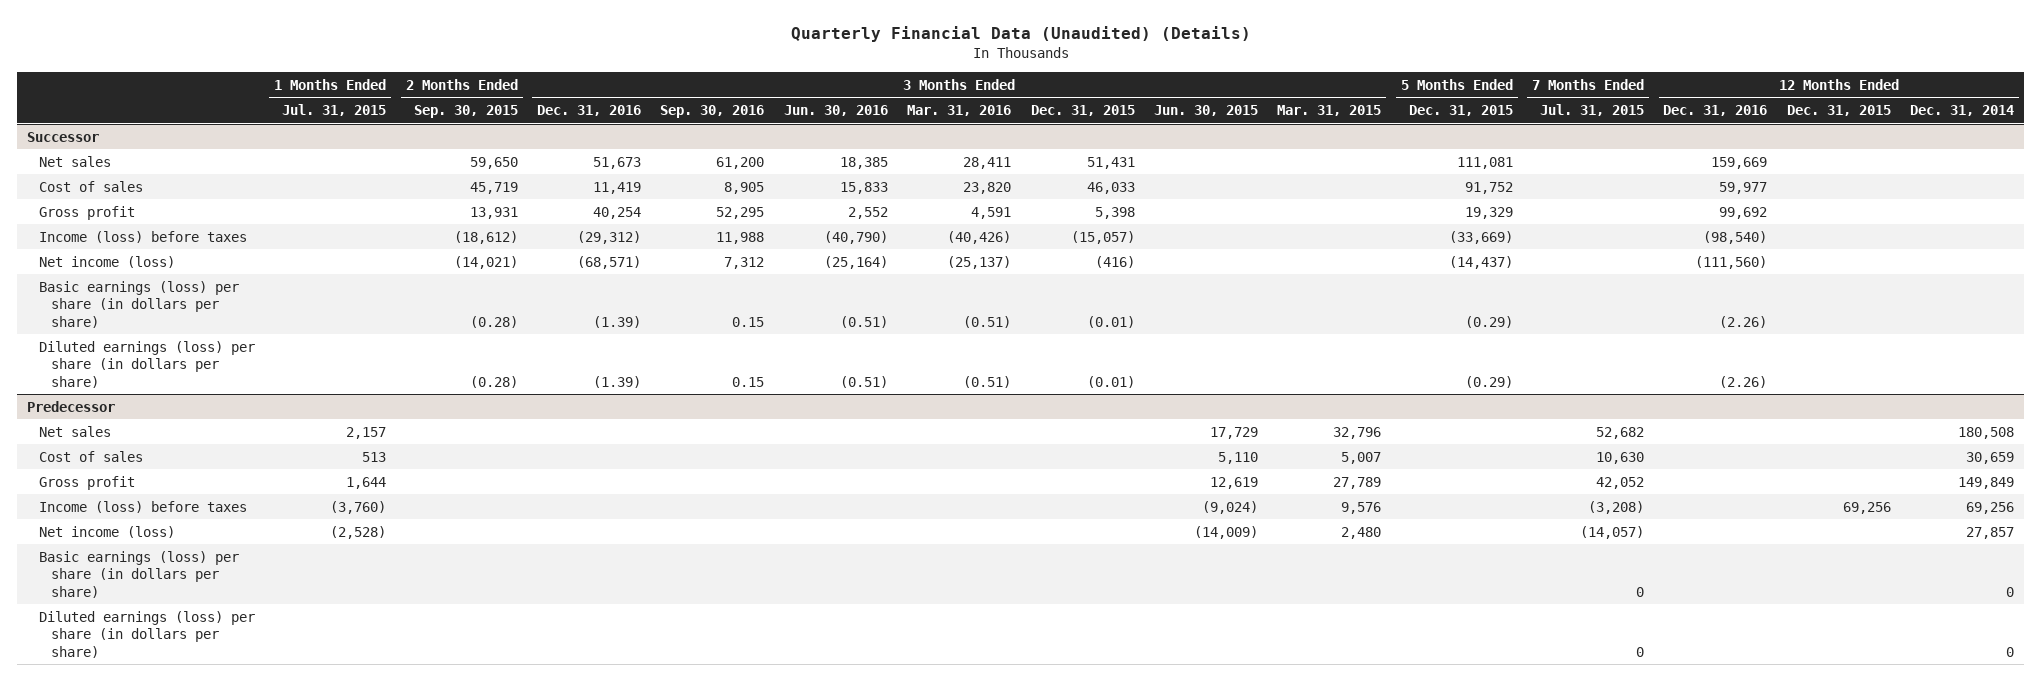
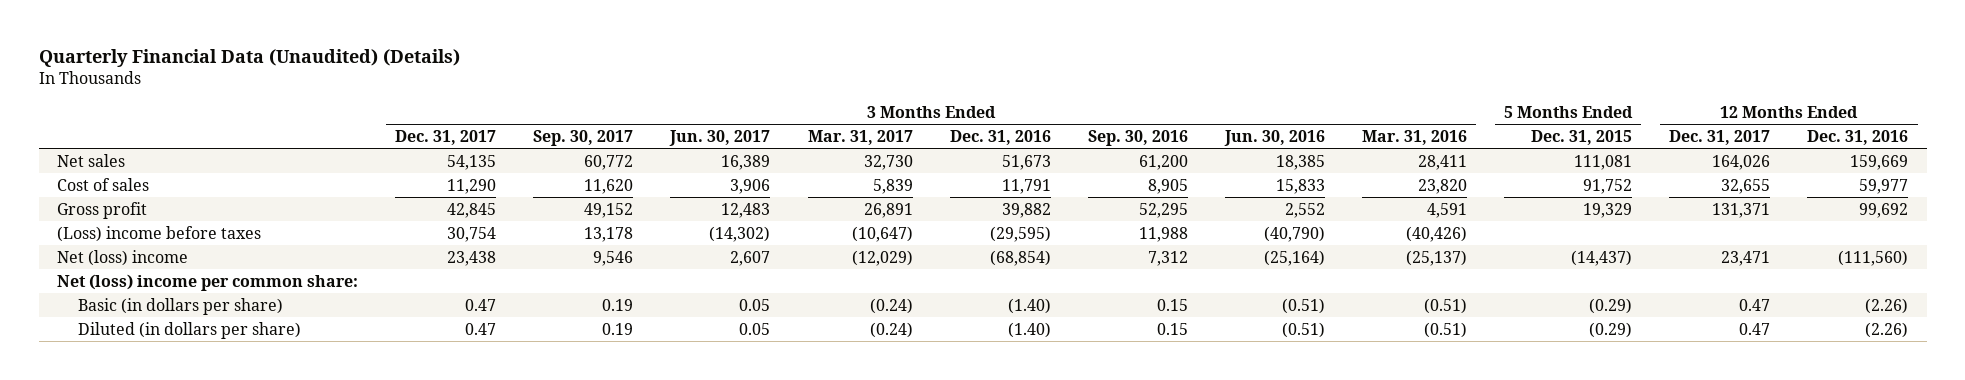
- | 1 Months Ended Jul. 31, 2015 | 2 Months Ended Sep. 30, 2015 | 3 Months Ended Dec. 31, 2016 | 3 Months Ended Sep. 30, 2016 | 3 Months Ended Jun. 30, 2016 | 3 Months Ended Mar. 31, 2016 | 3 Months Ended Dec. 31, 2015 | 3 Months Ended Jun. 30, 2015 | 3 Months Ended Mar. 31, 2015 | 5 Months Ended Dec. 31, 2015 | 7 Months Ended Jul. 31, 2015 | 12 Months Ended Dec. 31, 2016 | 12 Months Ended Dec. 31, 2015 | 12 Months Ended Dec. 31, 2014
+ | 3 Months Ended Dec. 31, 2017 | 3 Months Ended Sep. 30, 2017 | 3 Months Ended Jun. 30, 2017 | 3 Months Ended Mar. 31, 2017 | 3 Months Ended Dec. 31, 2016 | 3 Months Ended Sep. 30, 2016 | 3 Months Ended Jun. 30, 2016 | 3 Months Ended Mar. 31, 2016 | 5 Months Ended Dec. 31, 2015 | 12 Months Ended Dec. 31, 2017 | 12 Months Ended Dec. 31, 2016
- Successor
- Cost of sales | | 45,719 | 11,419 | 8,905 | 15,833 | 23,820 | 46,033 | | | 91,752 | | 59,977 | |
- Gross profit | | 13,931 | 40,254 | 52,295 | 2,552 | 4,591 | 5,398 | | | 19,329 | | 99,692 | |
- Income (loss) before taxes | | (18,612) | (29,312) | 11,988 | (40,790) | (40,426) | (15,057) | | | (33,669) | | (98,540) | |
- Net income (loss) | | (14,021) | (68,571) | 7,312 | (25,164) | (25,137) | (416) | | | (14,437) | | (111,560) | |
- Basic earnings (loss) per share (in dollars per share) | | (0.28) | (1.39) | 0.15 | (0.51) | (0.51) | (0.01) | | | (0.29) | | (2.26) | |
- Diluted earnings (loss) per share (in dollars per share) | | (0.28) | (1.39) | 0.15 | (0.51) | (0.51) | (0.01) | | | (0.29) | | (2.26) | |
- Predecessor
- Net sales | 2,157 | | | | | | | 17,729 | 32,796 | | 52,682 | | | 180,508
- Cost of sales | 513 | | | | | | | 5,110 | 5,007 | | 10,630 | | | 30,659
- Gross profit | 1,644 | | | | | | | 12,619 | 27,789 | | 42,052 | | | 149,849
- Income (loss) before taxes | (3,760) | | | | | | | (9,024) | 9,576 | | (3,208) | | 69,256 | 69,256
- Net income (loss) | (2,528) | | | | | | | (14,009) | 2,480 | | (14,057) | | | 27,857
- Basic earnings (loss) per share (in dollars per share) | | | | | | | | | | | 0 | | | 0
- Diluted earnings (loss) per share (in dollars per share) | | | | | | | | | | | 0 | | | 0
+ Cost of sales | 11,290 | 11,620 | 3,906 | 5,839 | 11,791 | 8,905 | 15,833 | 23,820 | 91,752 | 32,655 | 59,977
+ Gross profit | 42,845 | 49,152 | 12,483 | 26,891 | 39,882 | 52,295 | 2,552 | 4,591 | 19,329 | 131,371 | 99,692
+ (Loss) income before taxes | 30,754 | 13,178 | (14,302) | (10,647) | (29,595) | 11,988 | (40,790) | (40,426) | | |
+ Net (loss) income | 23,438 | 9,546 | 2,607 | (12,029) | (68,854) | 7,312 | (25,164) | (25,137) | (14,437) | 23,471 | (111,560)
+ Net (loss) income per common share:
+ Basic (in dollars per share) | 0.47 | 0.19 | 0.05 | (0.24) | (1.40) | 0.15 | (0.51) | (0.51) | (0.29) | 0.47 | (2.26)
+ Diluted (in dollars per share) | 0.47 | 0.19 | 0.05 | (0.24) | (1.40) | 0.15 | (0.51) | (0.51) | (0.29) | 0.47 | (2.26)

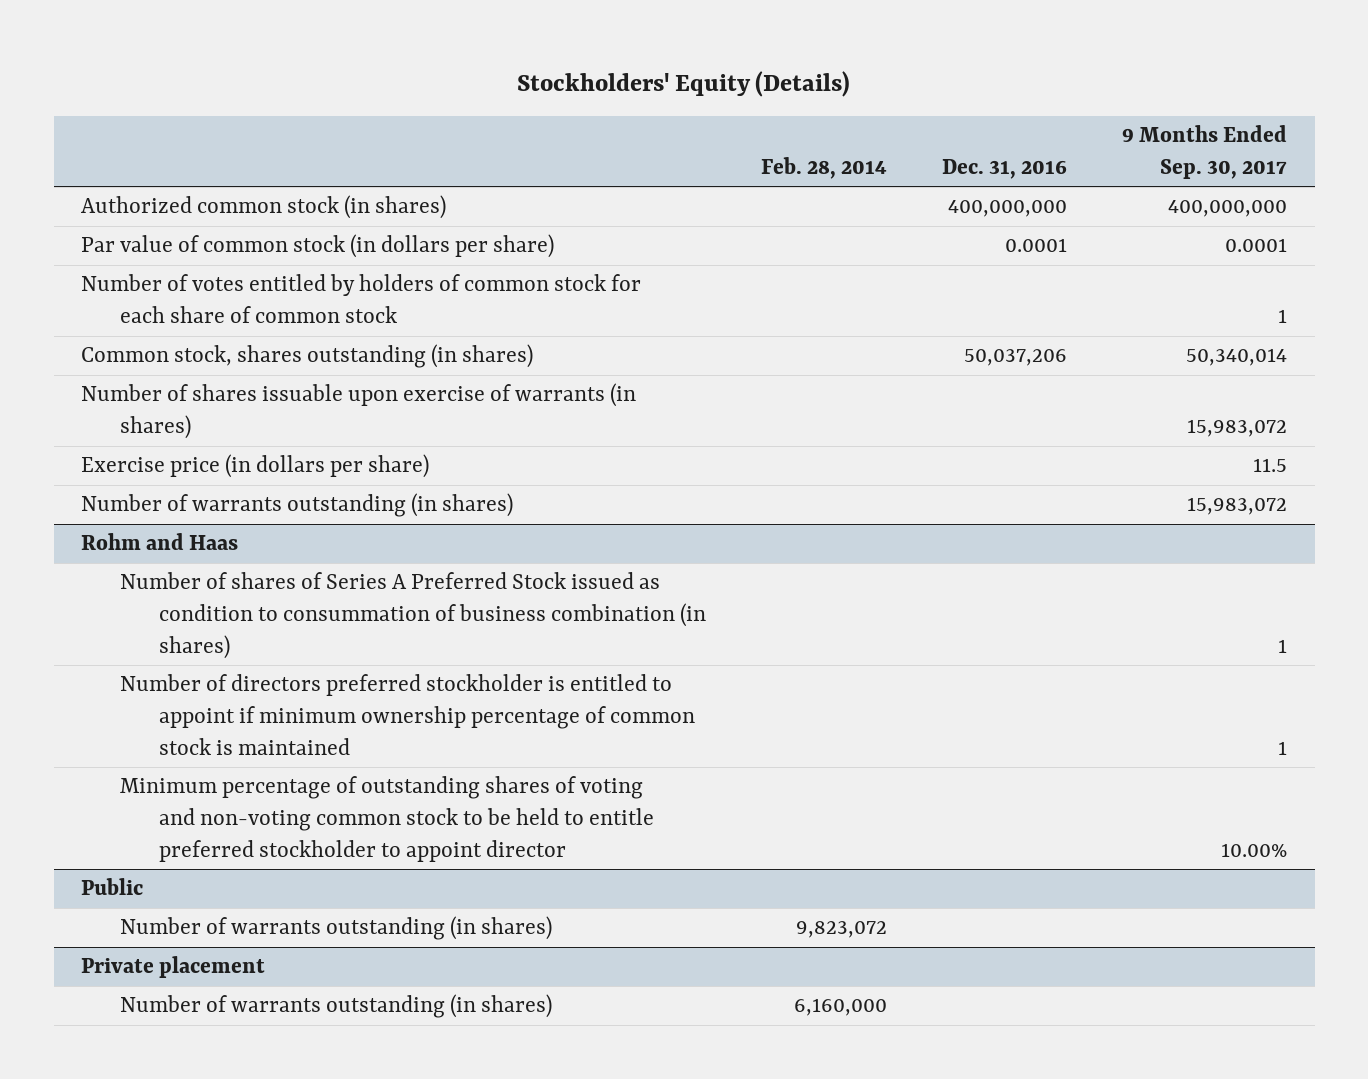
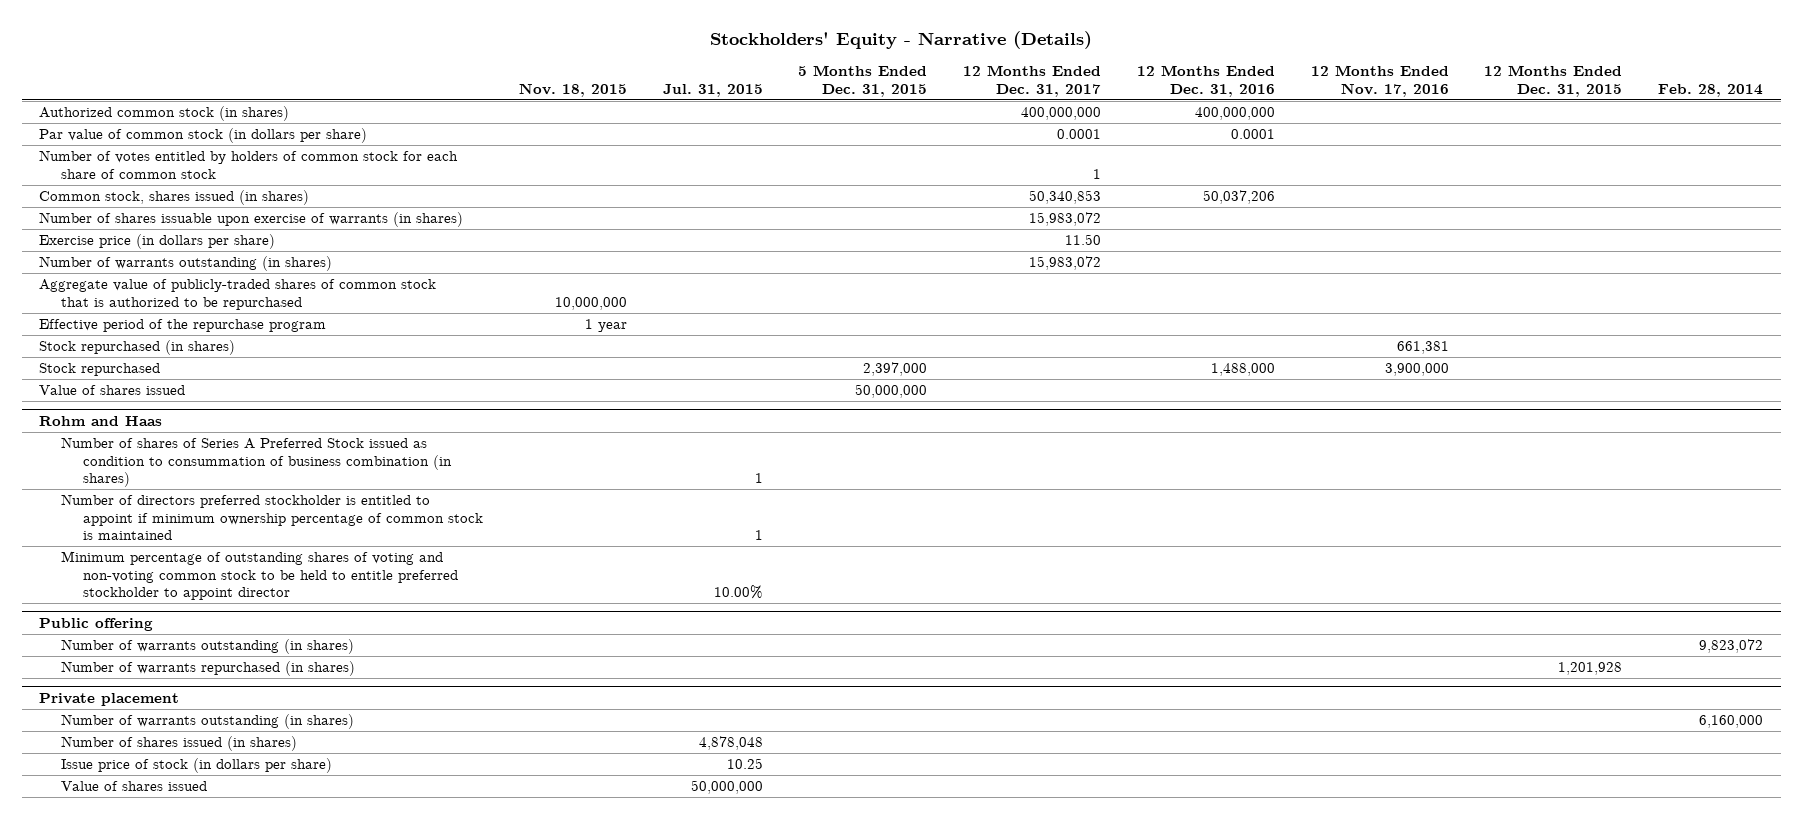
- Stockholders' Equity (Details)
+ Stockholders' Equity - Narrative (Details)
- | Feb. 28, 2014 | Dec. 31, 2016 | 9 Months Ended Sep. 30, 2017
+ | Nov. 18, 2015 | Jul. 31, 2015 | 5 Months Ended Dec. 31, 2015 | 12 Months Ended Dec. 31, 2017 | 12 Months Ended Dec. 31, 2016 | 12 Months Ended Nov. 17, 2016 | 12 Months Ended Dec. 31, 2015 | Feb. 28, 2014
- Common stock, shares outstanding (in shares) | | 50,037,206 | 50,340,014
+ Common stock, shares issued (in shares) | | | | 50,340,853 | 50,037,206 | | |
+ Aggregate value of publicly-traded shares of common stock that is authorized to be repurchased | 10,000,000 | | | | | | |
+ Effective period of the repurchase program | 1 year | | | | | | |
+ Stock repurchased (in shares) | | | | | | 661,381 | |
+ Stock repurchased | | | 2,397,000 | | 1,488,000 | 3,900,000 | |
+ Value of shares issued | | | 50,000,000 | | | | |
- Public
+ Public offering
+ Number of warrants repurchased (in shares) | | | | | | | 1,201,928 |
@ Private placement
+ Number of shares issued (in shares) | | 4,878,048 | | | | | |
+ Issue price of stock (in dollars per share) | | 10.25 | | | | | |
+ Value of shares issued | | 50,000,000 | | | | | |

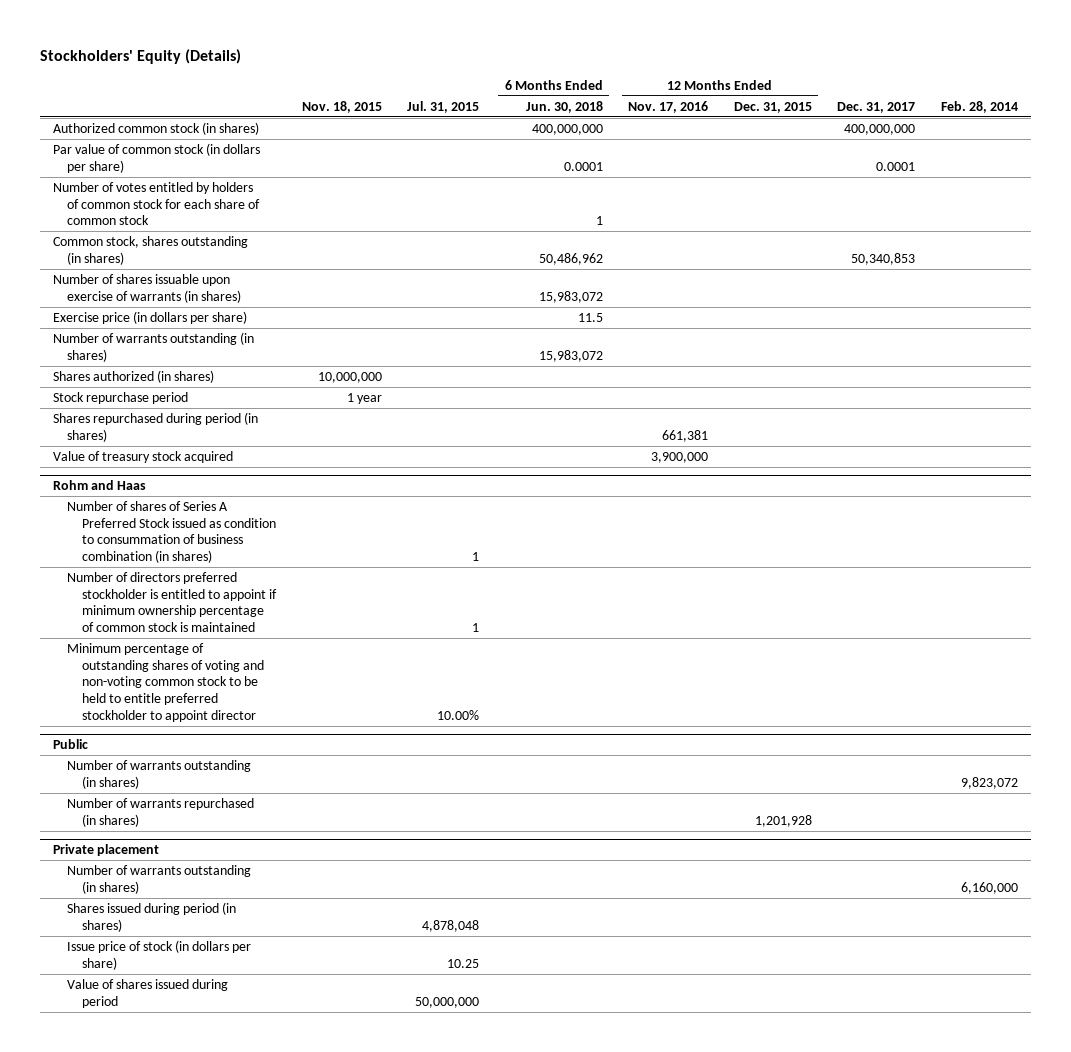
- Stockholders' Equity - Narrative (Details)
+ Stockholders' Equity (Details)
- | Nov. 18, 2015 | Jul. 31, 2015 | 5 Months Ended Dec. 31, 2015 | 12 Months Ended Dec. 31, 2017 | 12 Months Ended Dec. 31, 2016 | 12 Months Ended Nov. 17, 2016 | 12 Months Ended Dec. 31, 2015 | Feb. 28, 2014
+ | Nov. 18, 2015 | Jul. 31, 2015 | 6 Months Ended Jun. 30, 2018 | 12 Months Ended Nov. 17, 2016 | 12 Months Ended Dec. 31, 2015 | Dec. 31, 2017 | Feb. 28, 2014
- Common stock, shares issued (in shares) | | | | 50,340,853 | 50,037,206 | | |
+ Common stock, shares outstanding (in shares) | | | 50,486,962 | | | 50,340,853 |
- Aggregate value of publicly-traded shares of common stock that is authorized to be repurchased | 10,000,000 | | | | | | |
- Effective period of the repurchase program | 1 year | | | | | | |
- Stock repurchased (in shares) | | | | | | 661,381 | |
- Stock repurchased | | | 2,397,000 | | 1,488,000 | 3,900,000 | |
- Value of shares issued | | | 50,000,000 | | | | |
+ Shares authorized (in shares) | 10,000,000 | | | | | |
+ Stock repurchase period | 1 year | | | | | |
+ Shares repurchased during period (in shares) | | | | 661,381 | | |
+ Value of treasury stock acquired | | | | 3,900,000 | | |
- Public offering
+ Public
@ Private placement
- Number of shares issued (in shares) | | 4,878,048 | | | | | |
+ Shares issued during period (in shares) | | 4,878,048 | | | | |
- Value of shares issued | | 50,000,000 | | | | | |
+ Value of shares issued during period | | 50,000,000 | | | | |

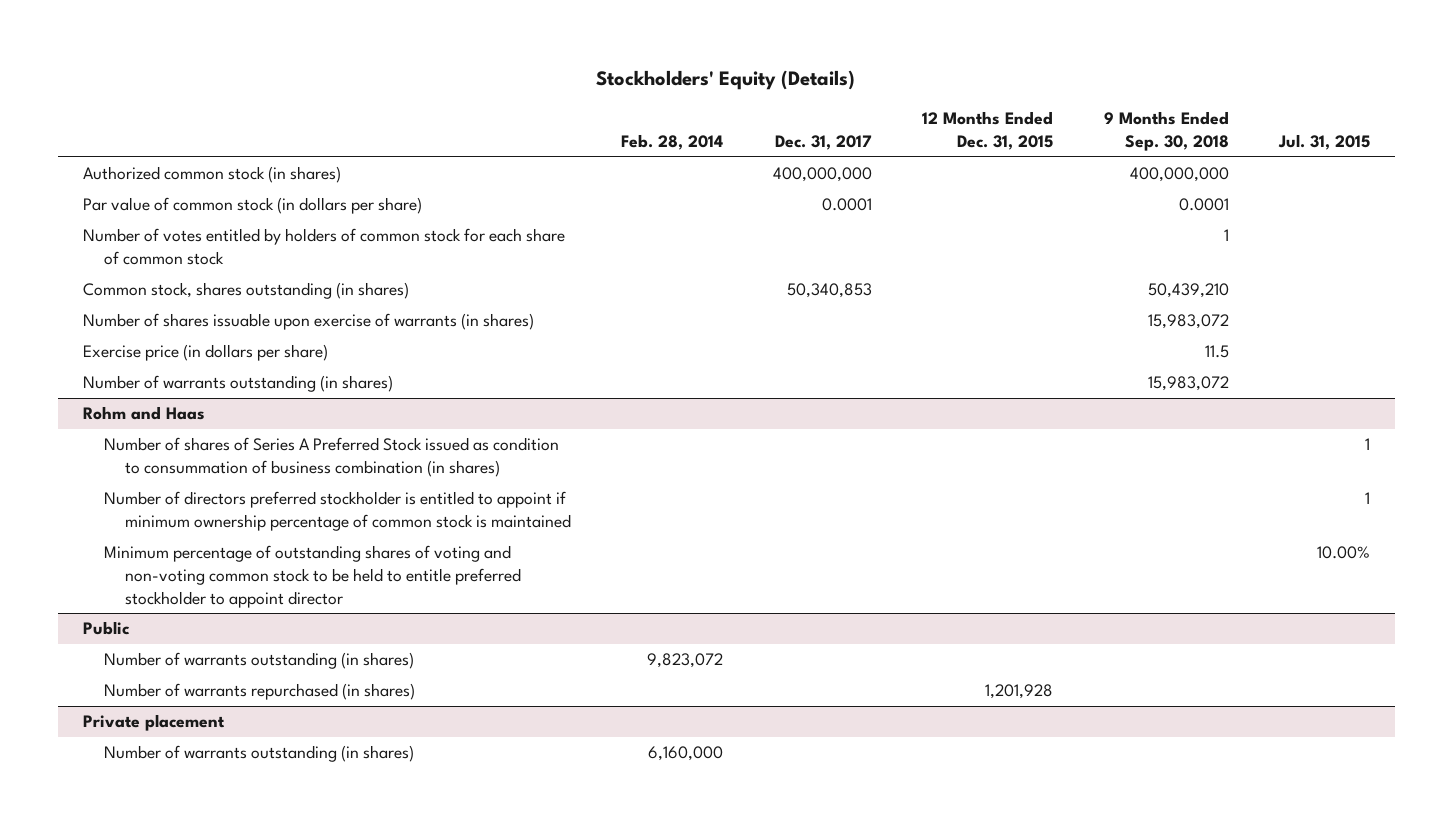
- | Nov. 18, 2015 | Jul. 31, 2015 | 6 Months Ended Jun. 30, 2018 | 12 Months Ended Nov. 17, 2016 | 12 Months Ended Dec. 31, 2015 | Dec. 31, 2017 | Feb. 28, 2014
+ | Feb. 28, 2014 | Dec. 31, 2017 | 12 Months Ended Dec. 31, 2015 | 9 Months Ended Sep. 30, 2018 | Jul. 31, 2015
- Shares authorized (in shares) | 10,000,000 | | | | | |
- Stock repurchase period | 1 year | | | | | |
- Shares repurchased during period (in shares) | | | | 661,381 | | |
- Value of treasury stock acquired | | | | 3,900,000 | | |
@ Private placement
- Shares issued during period (in shares) | | 4,878,048 | | | | |
- Issue price of stock (in dollars per share) | | 10.25 | | | | |
- Value of shares issued during period | | 50,000,000 | | | | |

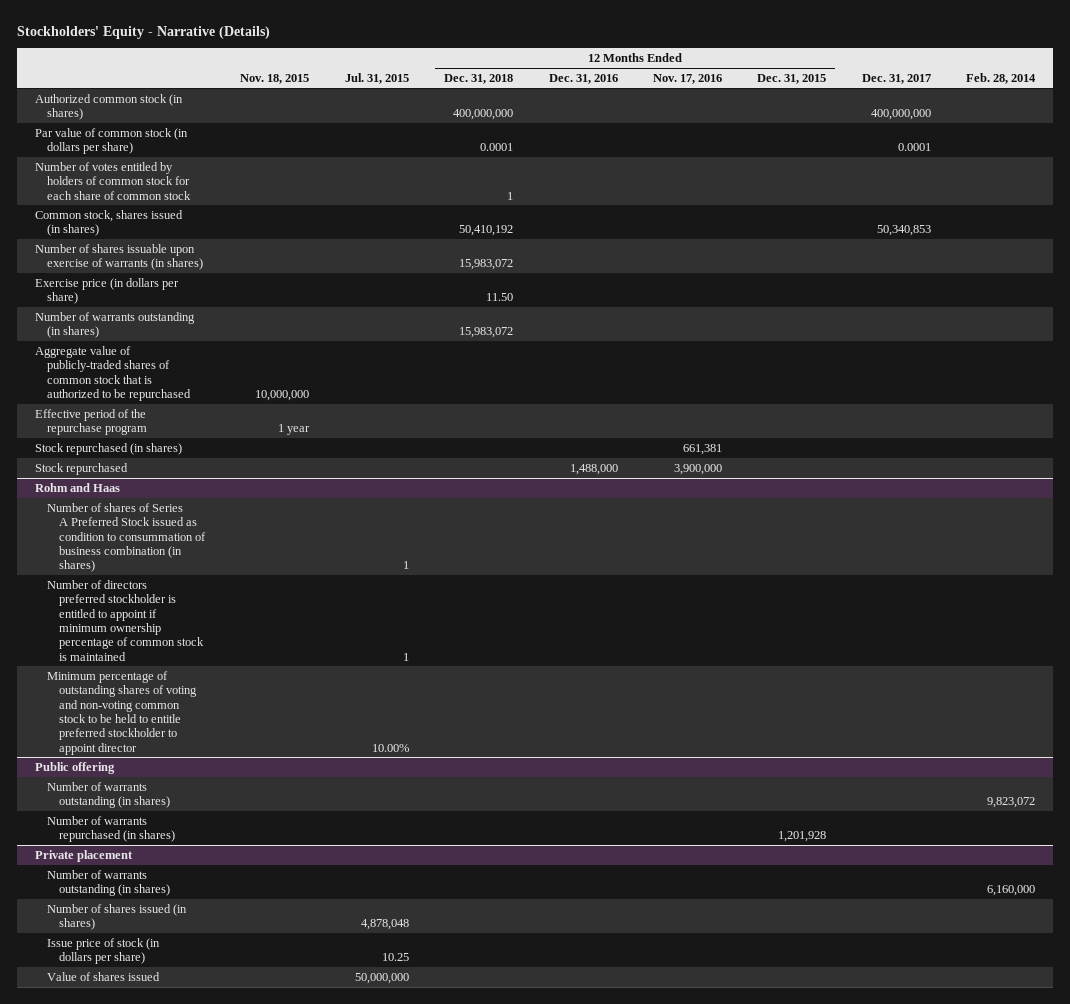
- Stockholders' Equity (Details)
+ Stockholders' Equity - Narrative (Details)
- | Feb. 28, 2014 | Dec. 31, 2017 | 12 Months Ended Dec. 31, 2015 | 9 Months Ended Sep. 30, 2018 | Jul. 31, 2015
+ | Nov. 18, 2015 | Jul. 31, 2015 | 12 Months Ended Dec. 31, 2018 | 12 Months Ended Dec. 31, 2016 | 12 Months Ended Nov. 17, 2016 | 12 Months Ended Dec. 31, 2015 | Dec. 31, 2017 | Feb. 28, 2014
- Common stock, shares outstanding (in shares) | | 50,340,853 | | 50,439,210 |
+ Common stock, shares issued (in shares) | | | 50,410,192 | | | | 50,340,853 |
+ Aggregate value of publicly-traded shares of common stock that is authorized to be repurchased | 10,000,000 | | | | | | |
+ Effective period of the repurchase program | 1 year | | | | | | |
+ Stock repurchased (in shares) | | | | | 661,381 | | |
+ Stock repurchased | | | | 1,488,000 | 3,900,000 | | |
- Public
+ Public offering
@ Private placement
+ Number of shares issued (in shares) | | 4,878,048 | | | | | |
+ Issue price of stock (in dollars per share) | | 10.25 | | | | | |
+ Value of shares issued | | 50,000,000 | | | | | |

